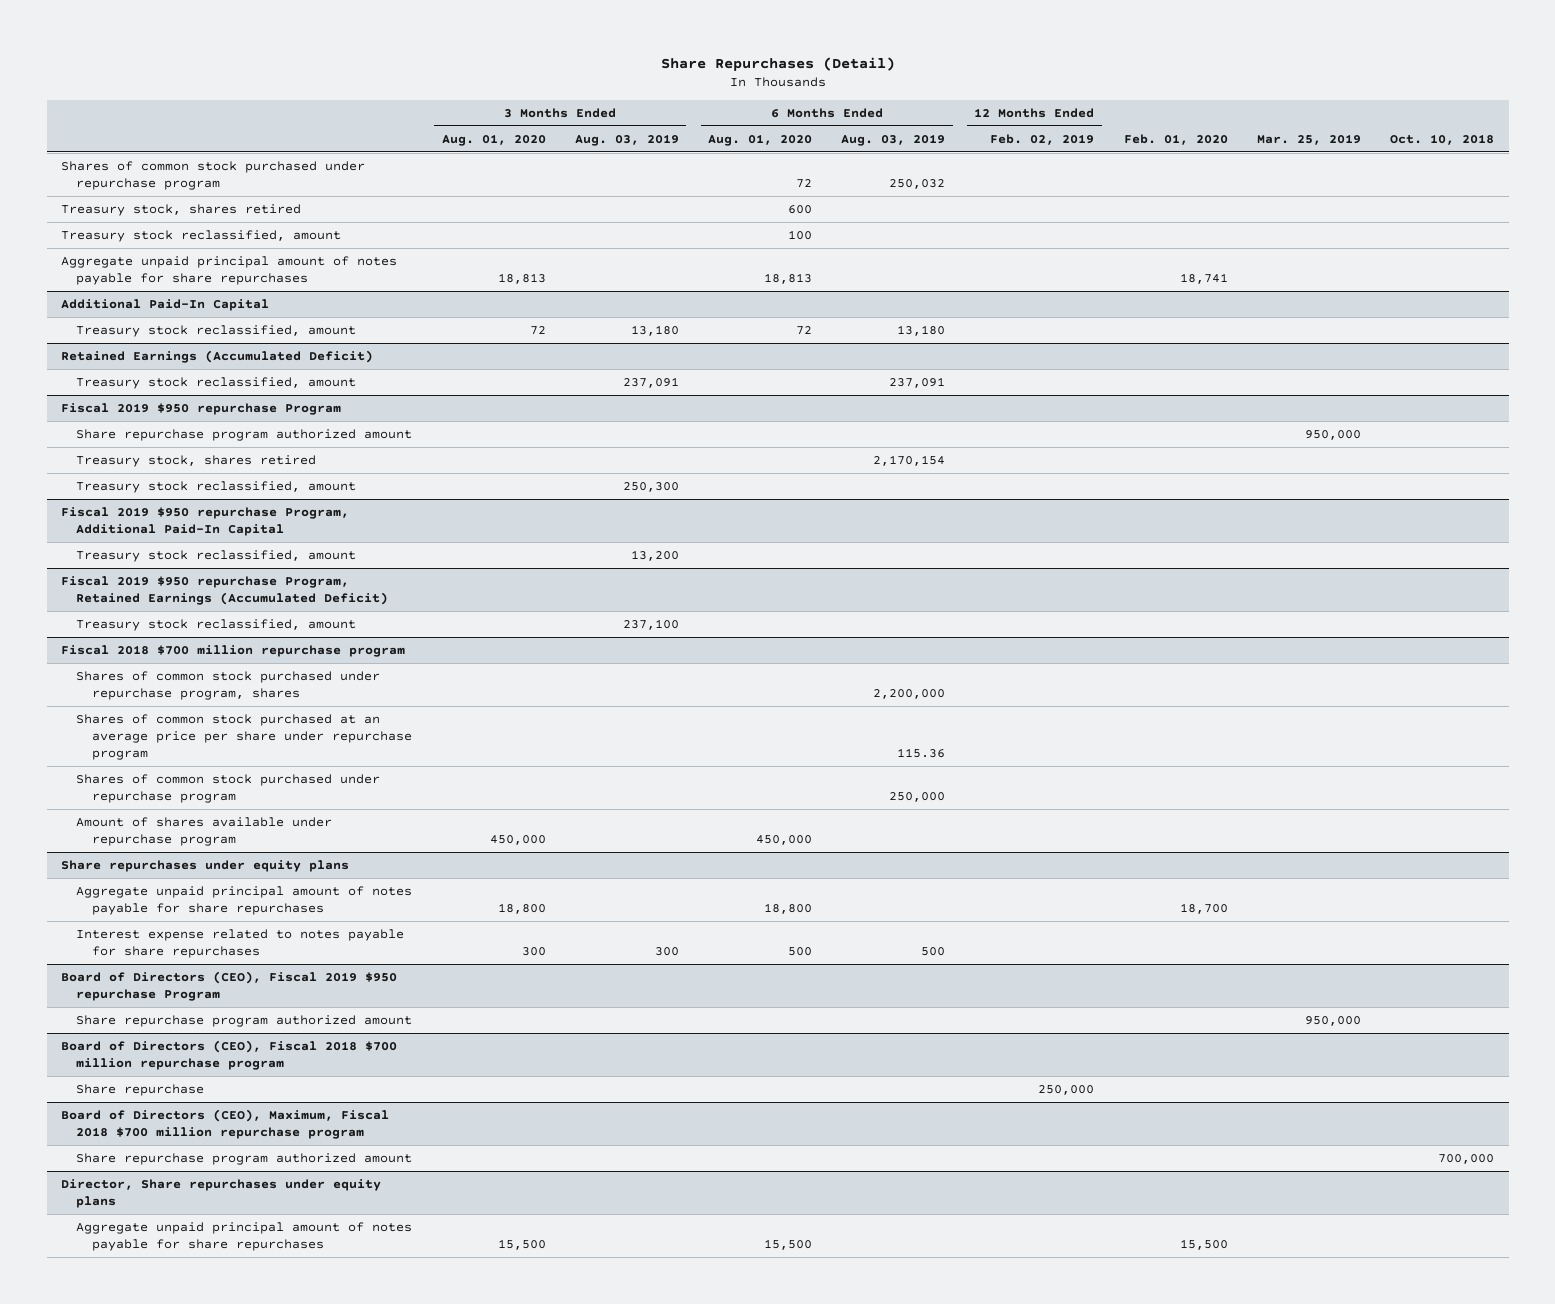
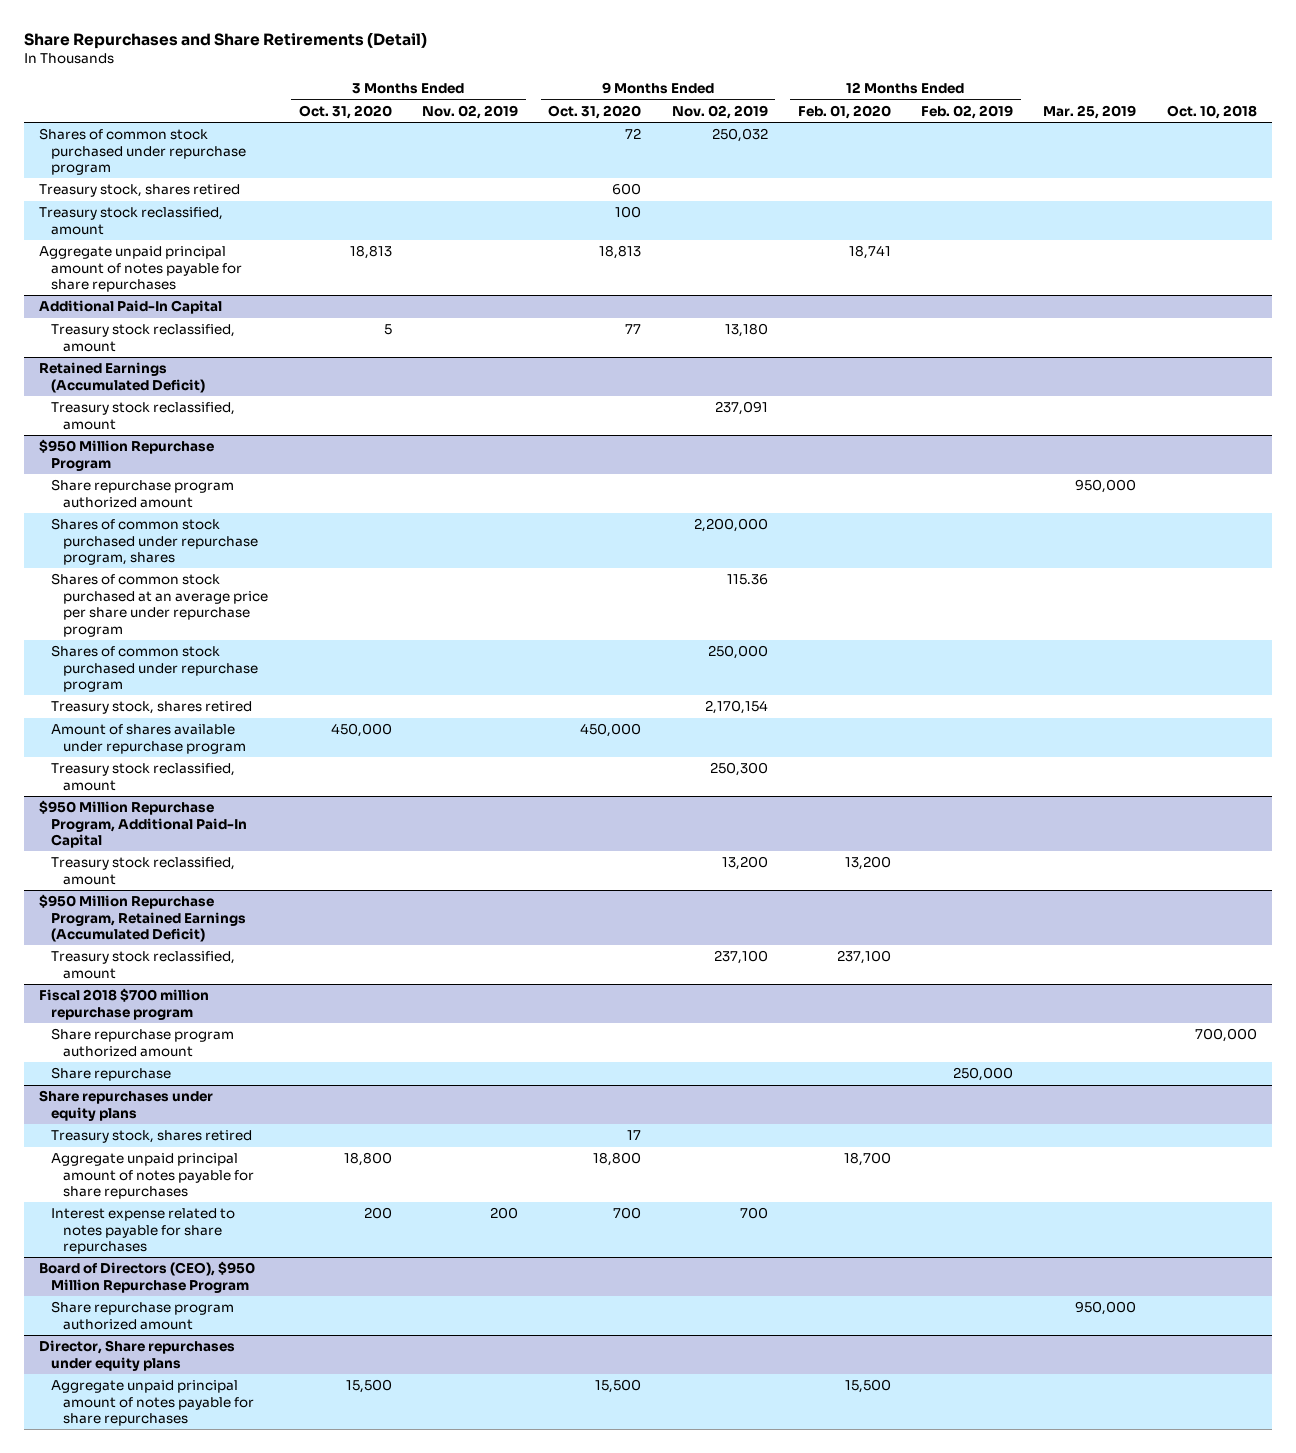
- Share Repurchases (Detail)
+ Share Repurchases and Share Retirements (Detail)
- | 3 Months Ended Aug. 01, 2020 | 3 Months Ended Aug. 03, 2019 | 6 Months Ended Aug. 01, 2020 | 6 Months Ended Aug. 03, 2019 | 12 Months Ended Feb. 02, 2019 | Feb. 01, 2020 | Mar. 25, 2019 | Oct. 10, 2018
+ | 3 Months Ended Oct. 31, 2020 | 3 Months Ended Nov. 02, 2019 | 9 Months Ended Oct. 31, 2020 | 9 Months Ended Nov. 02, 2019 | 12 Months Ended Feb. 01, 2020 | 12 Months Ended Feb. 02, 2019 | Mar. 25, 2019 | Oct. 10, 2018
- Fiscal 2019 $950 repurchase Program
+ $950 Million Repurchase Program
+ Shares of common stock purchased under repurchase program, shares | | | | 2,200,000 | | | |
+ Shares of common stock purchased at an average price per share under repurchase program | | | | 115.36 | | | |
+ Shares of common stock purchased under repurchase program | | | | 250,000 | | | |
+ Amount of shares available under repurchase program | 450,000 | | 450,000 | | | | |
- Fiscal 2019 $950 repurchase Program, Additional Paid-In Capital
+ $950 Million Repurchase Program, Additional Paid-In Capital
- Fiscal 2019 $950 repurchase Program, Retained Earnings (Accumulated Deficit)
+ $950 Million Repurchase Program, Retained Earnings (Accumulated Deficit)
@ Fiscal 2018 $700 million repurchase program
- Shares of common stock purchased under repurchase program, shares | | | | 2,200,000 | | | |
- Shares of common stock purchased at an average price per share under repurchase program | | | | 115.36 | | | |
- Shares of common stock purchased under repurchase program | | | | 250,000 | | | |
- Amount of shares available under repurchase program | 450,000 | | 450,000 | | | | |
+ Share repurchase program authorized amount | | | | | | | | 700,000
+ Share repurchase | | | | | | 250,000 | |
@ Share repurchases under equity plans
+ Treasury stock, shares retired | | | 17 | | | | |
- Board of Directors (CEO), Fiscal 2019 $950 repurchase Program
+ Board of Directors (CEO), $950 Million Repurchase Program
- Board of Directors (CEO), Fiscal 2018 $700 million repurchase program
- Share repurchase | | | | | 250,000 | | |
- Board of Directors (CEO), Maximum, Fiscal 2018 $700 million repurchase program
- Share repurchase program authorized amount | | | | | | | | 700,000

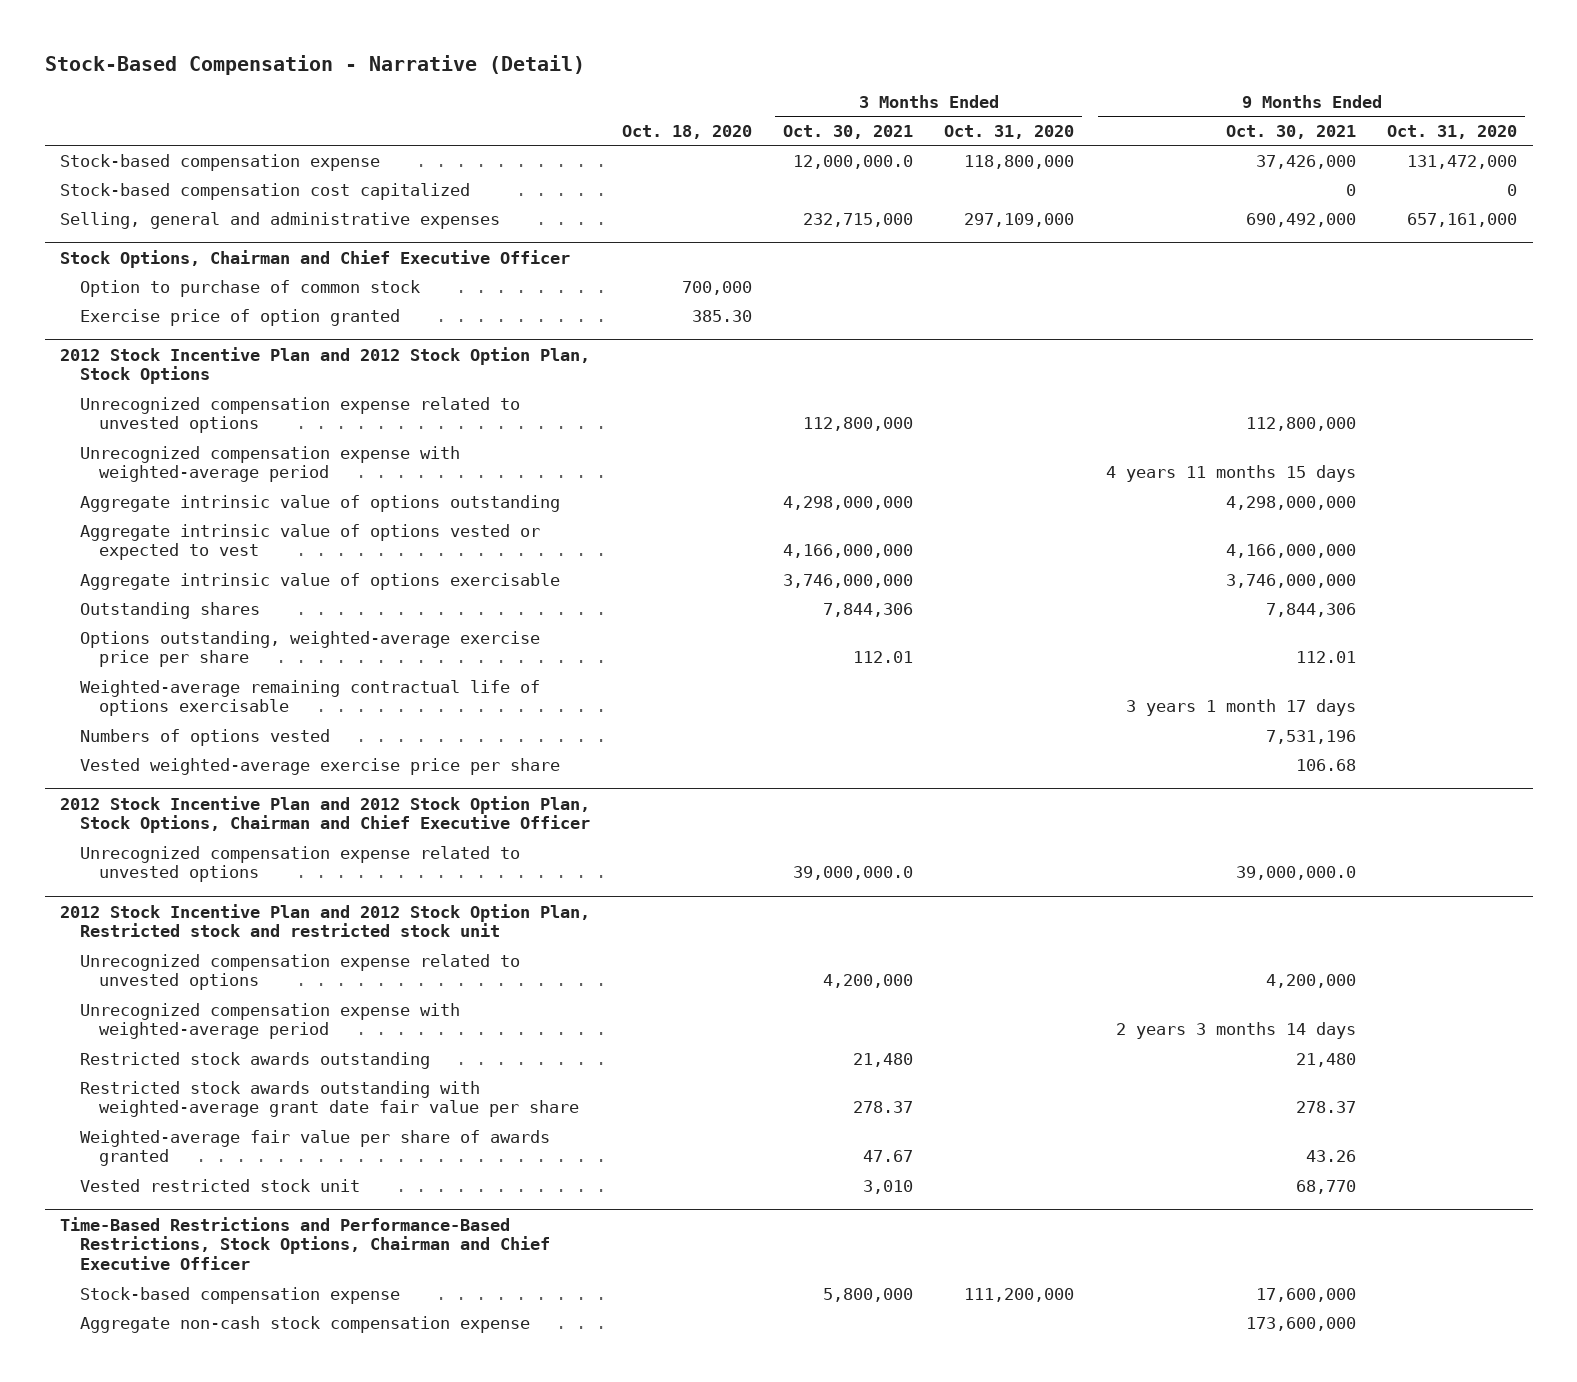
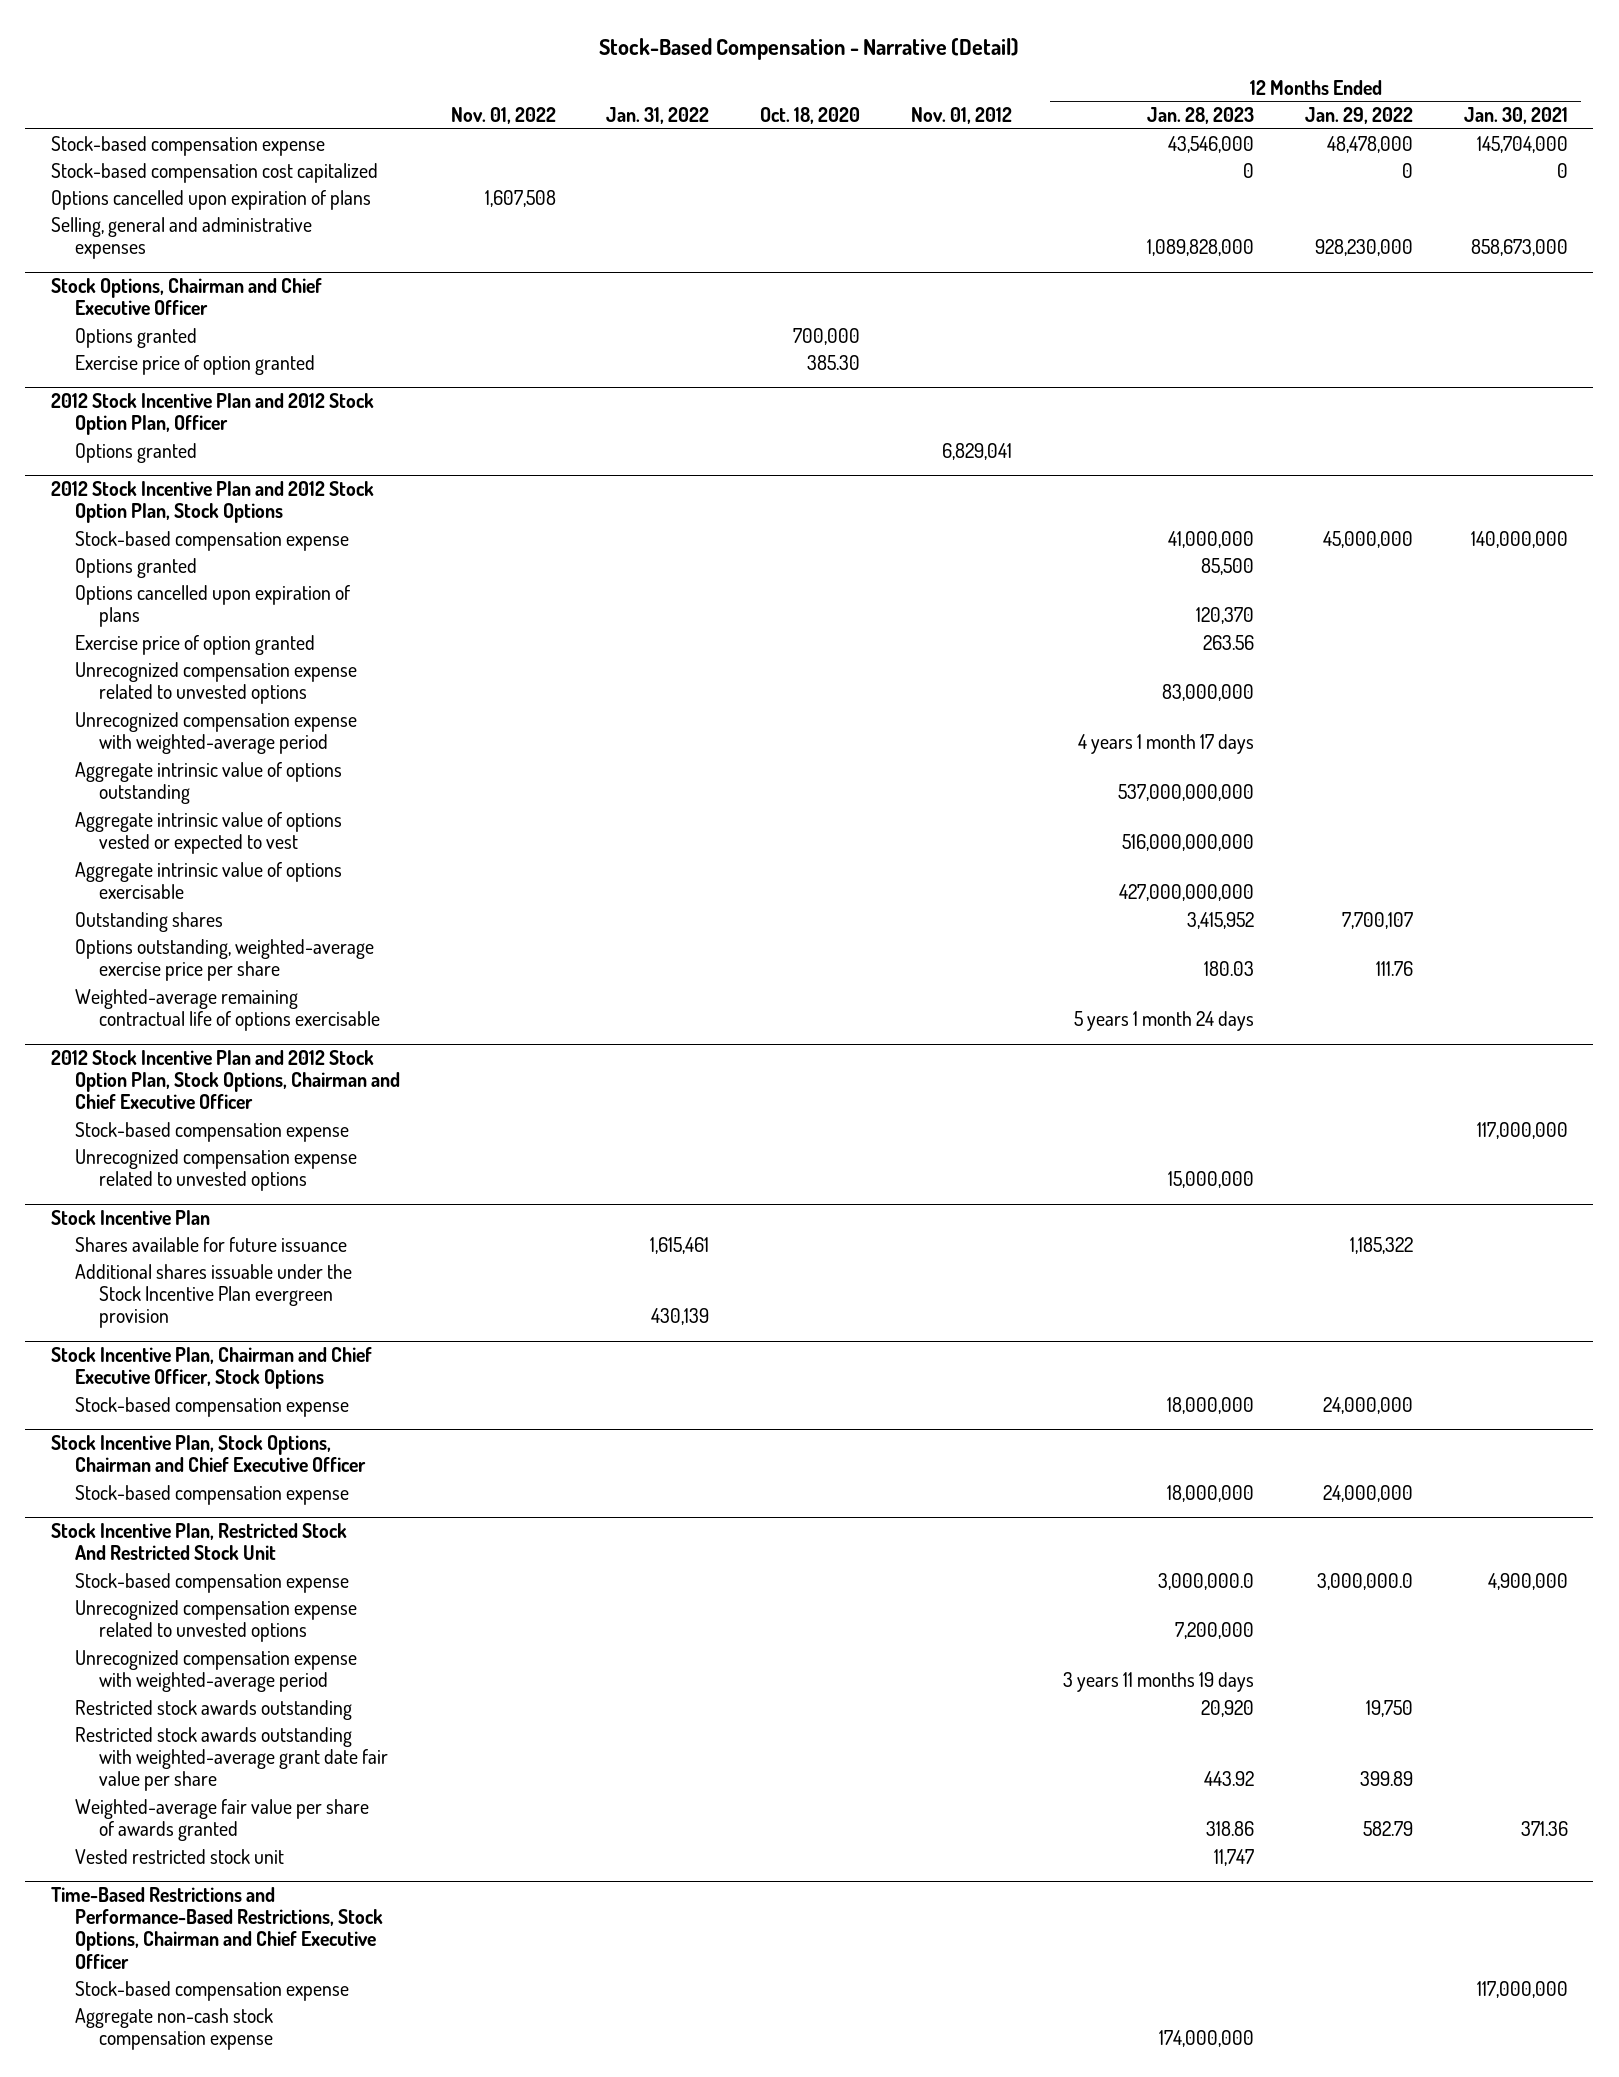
- | Oct. 18, 2020 | 3 Months Ended Oct. 30, 2021 | 3 Months Ended Oct. 31, 2020 | 9 Months Ended Oct. 30, 2021 | 9 Months Ended Oct. 31, 2020
+ | Nov. 01, 2022 | Jan. 31, 2022 | Oct. 18, 2020 | Nov. 01, 2012 | 12 Months Ended Jan. 28, 2023 | 12 Months Ended Jan. 29, 2022 | 12 Months Ended Jan. 30, 2021
+ Options cancelled upon expiration of plans | 1,607,508 | | | | | |
@ Stock Options, Chairman and Chief Executive Officer
- Option to purchase of common stock | 700,000 | | | |
+ Options granted | | | 700,000 | | | |
+ 2012 Stock Incentive Plan and 2012 Stock Option Plan, Officer
+ Options granted | | | | 6,829,041 | | |
@ 2012 Stock Incentive Plan and 2012 Stock Option Plan, Stock Options
+ Stock-based compensation expense | | | | | 41,000,000 | 45,000,000 | 140,000,000
+ Options granted | | | | | 85,500 | |
+ Options cancelled upon expiration of plans | | | | | 120,370 | |
+ Exercise price of option granted | | | | | 263.56 | |
- Numbers of options vested | | | | 7,531,196 |
- Vested weighted-average exercise price per share | | | | 106.68 |
@ 2012 Stock Incentive Plan and 2012 Stock Option Plan, Stock Options, Chairman and Chief Executive Officer
+ Stock-based compensation expense | | | | | | | 117,000,000
- 2012 Stock Incentive Plan and 2012 Stock Option Plan, Restricted stock and restricted stock unit
+ Stock Incentive Plan
+ Shares available for future issuance | | 1,615,461 | | | | 1,185,322 |
+ Additional shares issuable under the Stock Incentive Plan evergreen provision | | 430,139 | | | | |
+ Stock Incentive Plan, Chairman and Chief Executive Officer, Stock Options
+ Stock-based compensation expense | | | | | 18,000,000 | 24,000,000 |
+ Stock Incentive Plan, Stock Options, Chairman and Chief Executive Officer
+ Stock-based compensation expense | | | | | 18,000,000 | 24,000,000 |
+ Stock Incentive Plan, Restricted Stock And Restricted Stock Unit
+ Stock-based compensation expense | | | | | 3,000,000.0 | 3,000,000.0 | 4,900,000

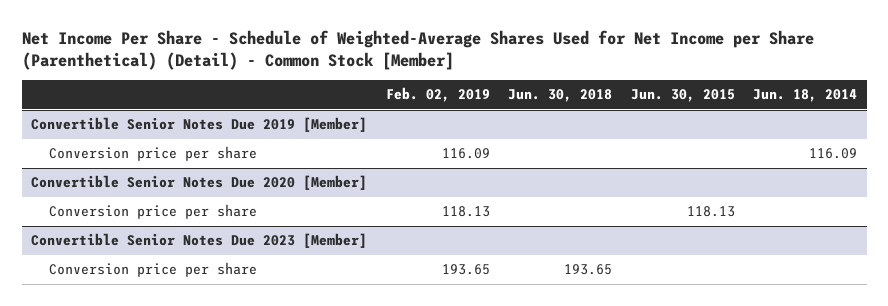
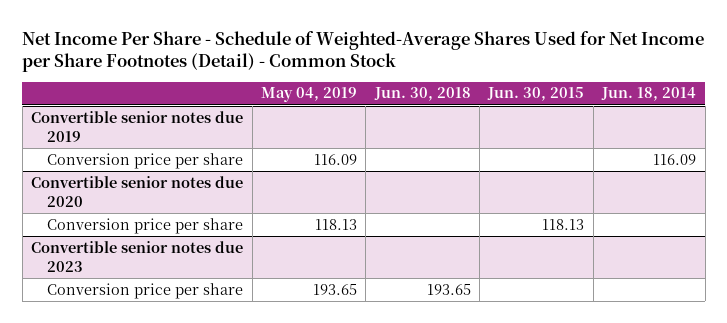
- Net Income Per Share - Schedule of Weighted-Average Shares Used for Net Income per Share (Parenthetical) (Detail) - Common Stock [Member]
+ Net Income Per Share - Schedule of Weighted-Average Shares Used for Net Income per Share Footnotes (Detail) - Common Stock
- | Feb. 02, 2019 | Jun. 30, 2018 | Jun. 30, 2015 | Jun. 18, 2014
+ | May 04, 2019 | Jun. 30, 2018 | Jun. 30, 2015 | Jun. 18, 2014
- Convertible Senior Notes Due 2019 [Member]
+ Convertible senior notes due 2019
- Convertible Senior Notes Due 2020 [Member]
+ Convertible senior notes due 2020
- Convertible Senior Notes Due 2023 [Member]
+ Convertible senior notes due 2023

